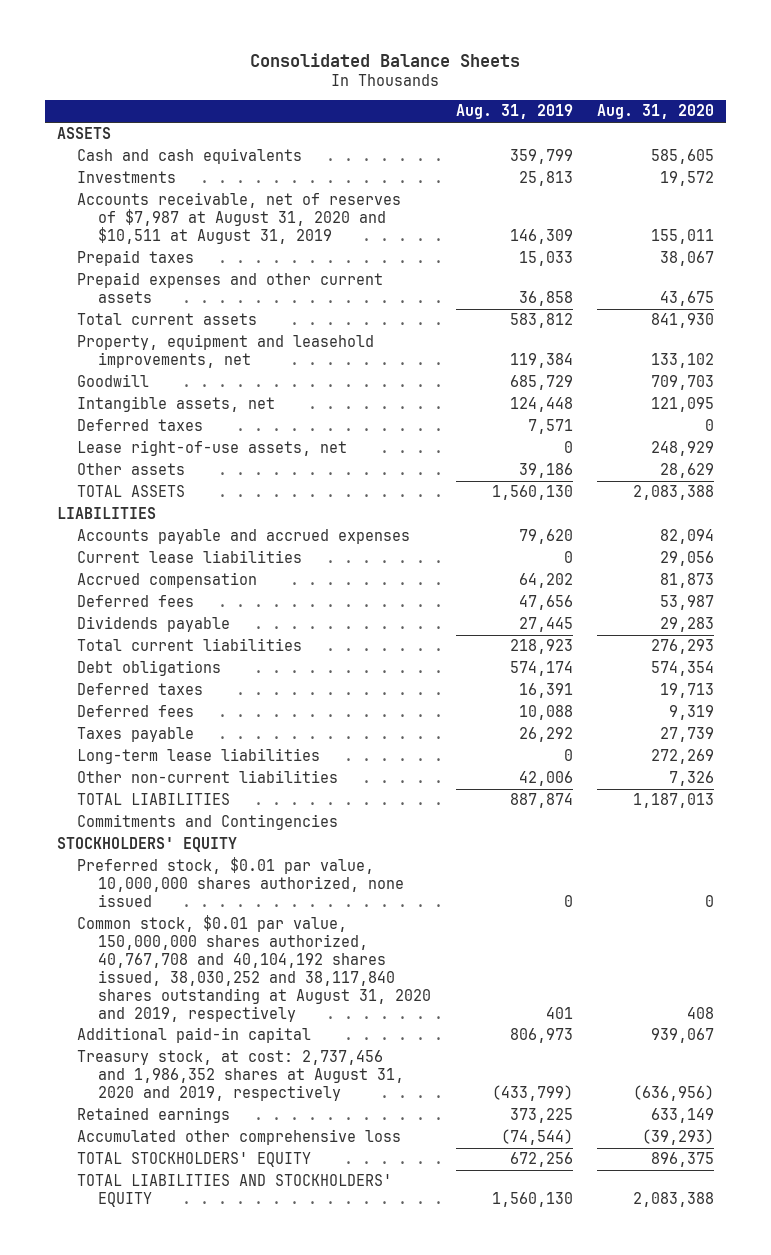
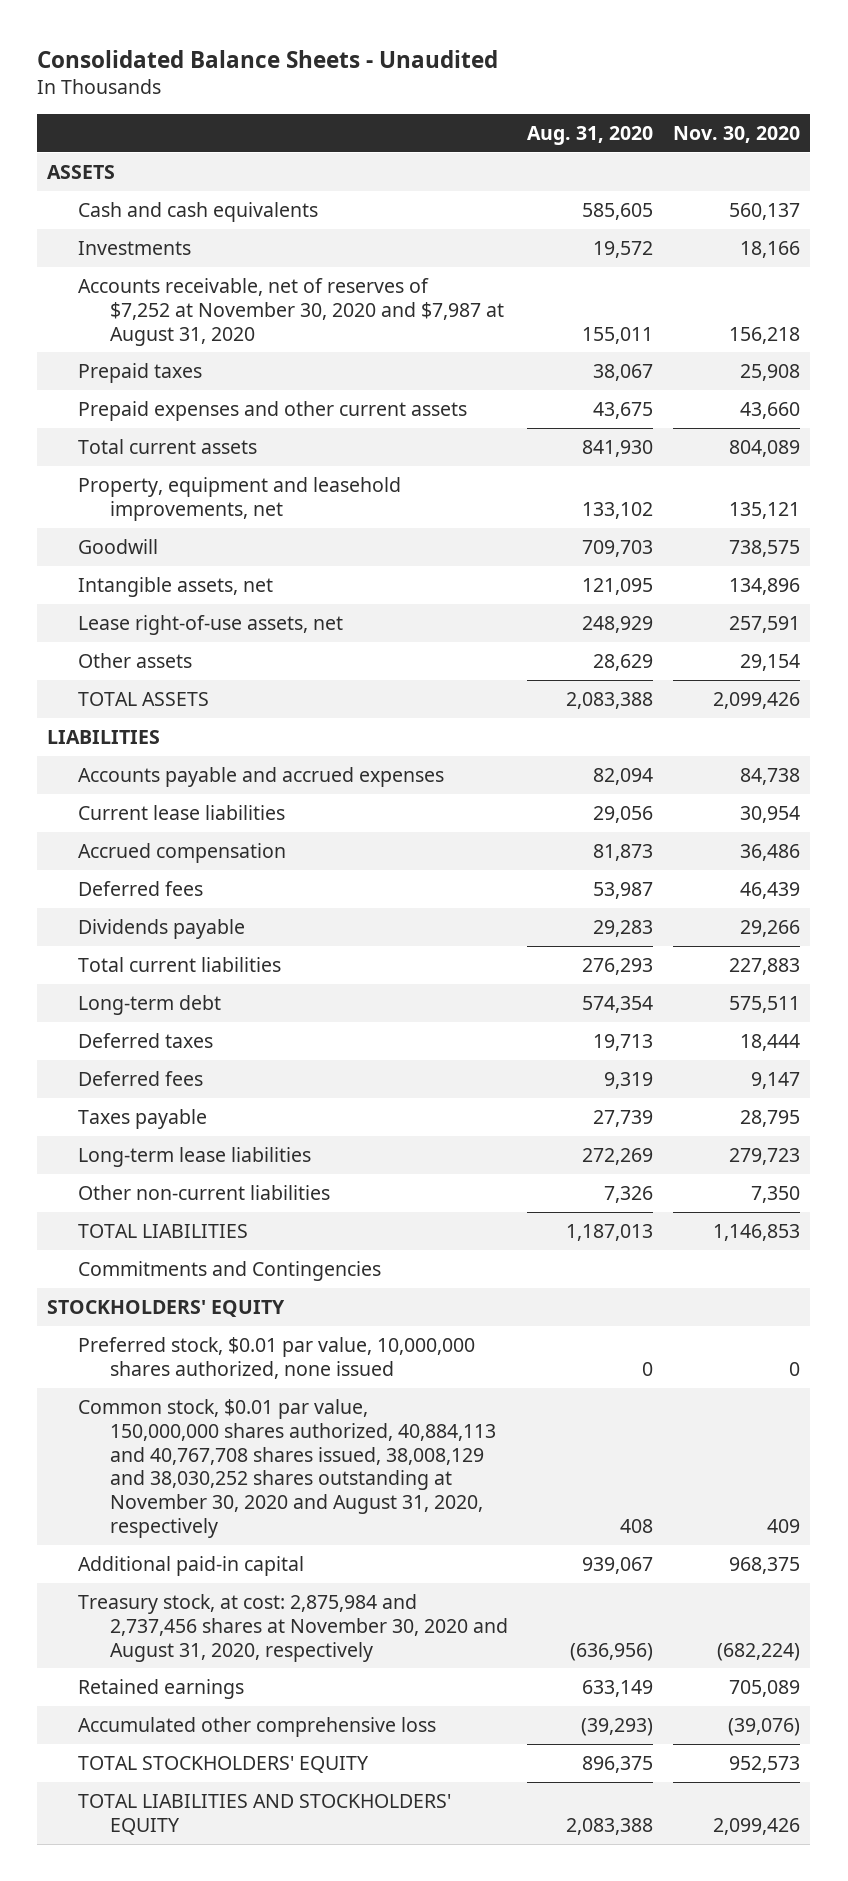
- Consolidated Balance Sheets
+ Consolidated Balance Sheets - Unaudited
- | Aug. 31, 2019 | Aug. 31, 2020
+ | Aug. 31, 2020 | Nov. 30, 2020
- Accounts receivable, net of reserves of $7,987 at August 31, 2020 and $10,511 at August 31, 2019 | 146,309 | 155,011
+ Accounts receivable, net of reserves of $7,252 at November 30, 2020 and $7,987 at August 31, 2020 | 155,011 | 156,218
- Deferred taxes | 7,571 | 0
- Debt obligations | 574,174 | 574,354
+ Long-term debt | 574,354 | 575,511
- Common stock, $0.01 par value, 150,000,000 shares authorized, 40,767,708 and 40,104,192 shares issued, 38,030,252 and 38,117,840 shares outstanding at August 31, 2020 and 2019, respectively | 401 | 408
+ Common stock, $0.01 par value, 150,000,000 shares authorized, 40,884,113 and 40,767,708 shares issued, 38,008,129 and 38,030,252 shares outstanding at November 30, 2020 and August 31, 2020, respectively | 408 | 409
- Treasury stock, at cost: 2,737,456 and 1,986,352 shares at August 31, 2020 and 2019, respectively | (433,799) | (636,956)
+ Treasury stock, at cost: 2,875,984 and 2,737,456 shares at November 30, 2020 and August 31, 2020, respectively | (636,956) | (682,224)

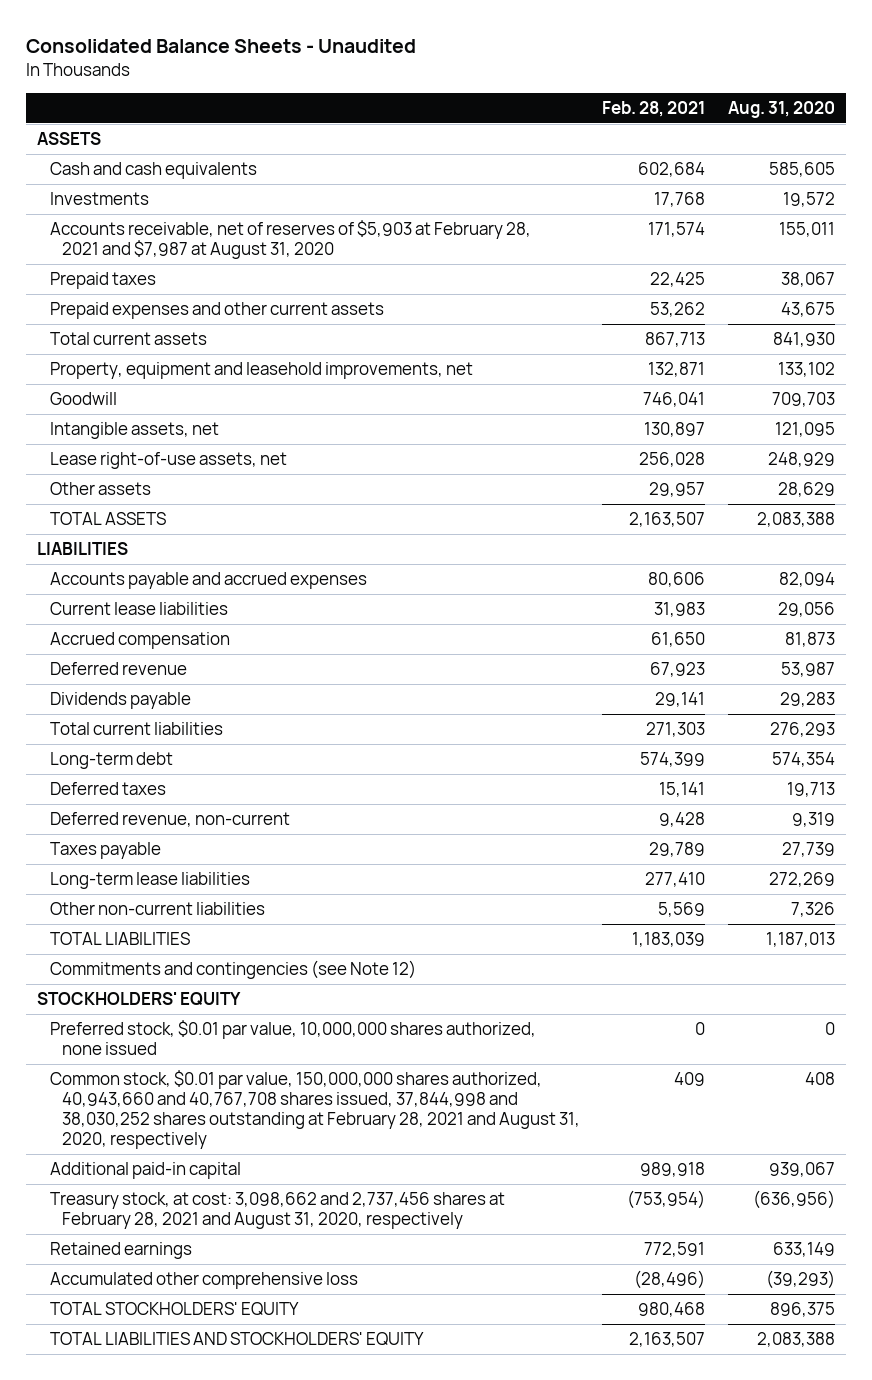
- | Aug. 31, 2020 | Nov. 30, 2020
+ | Feb. 28, 2021 | Aug. 31, 2020
- Accounts receivable, net of reserves of $7,252 at November 30, 2020 and $7,987 at August 31, 2020 | 155,011 | 156,218
+ Accounts receivable, net of reserves of $5,903 at February 28, 2021 and $7,987 at August 31, 2020 | 171,574 | 155,011
- Deferred fees | 53,987 | 46,439
+ Deferred revenue | 67,923 | 53,987
- Deferred fees | 9,319 | 9,147
+ Deferred revenue, non-current | 9,428 | 9,319
- Commitments and Contingencies
+ Commitments and contingencies (see Note 12)
- Common stock, $0.01 par value, 150,000,000 shares authorized, 40,884,113 and 40,767,708 shares issued, 38,008,129 and 38,030,252 shares outstanding at November 30, 2020 and August 31, 2020, respectively | 408 | 409
+ Common stock, $0.01 par value, 150,000,000 shares authorized, 40,943,660 and 40,767,708 shares issued, 37,844,998 and 38,030,252 shares outstanding at February 28, 2021 and August 31, 2020, respectively | 409 | 408
- Treasury stock, at cost: 2,875,984 and 2,737,456 shares at November 30, 2020 and August 31, 2020, respectively | (636,956) | (682,224)
+ Treasury stock, at cost: 3,098,662 and 2,737,456 shares at February 28, 2021 and August 31, 2020, respectively | (753,954) | (636,956)

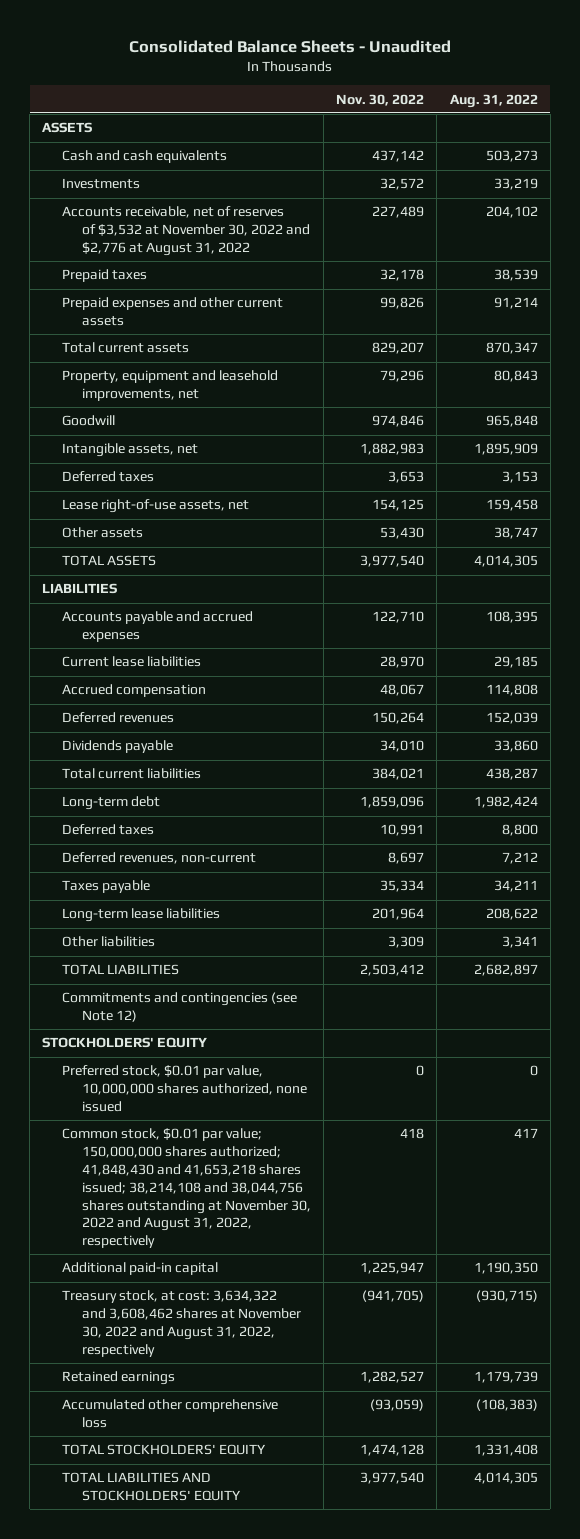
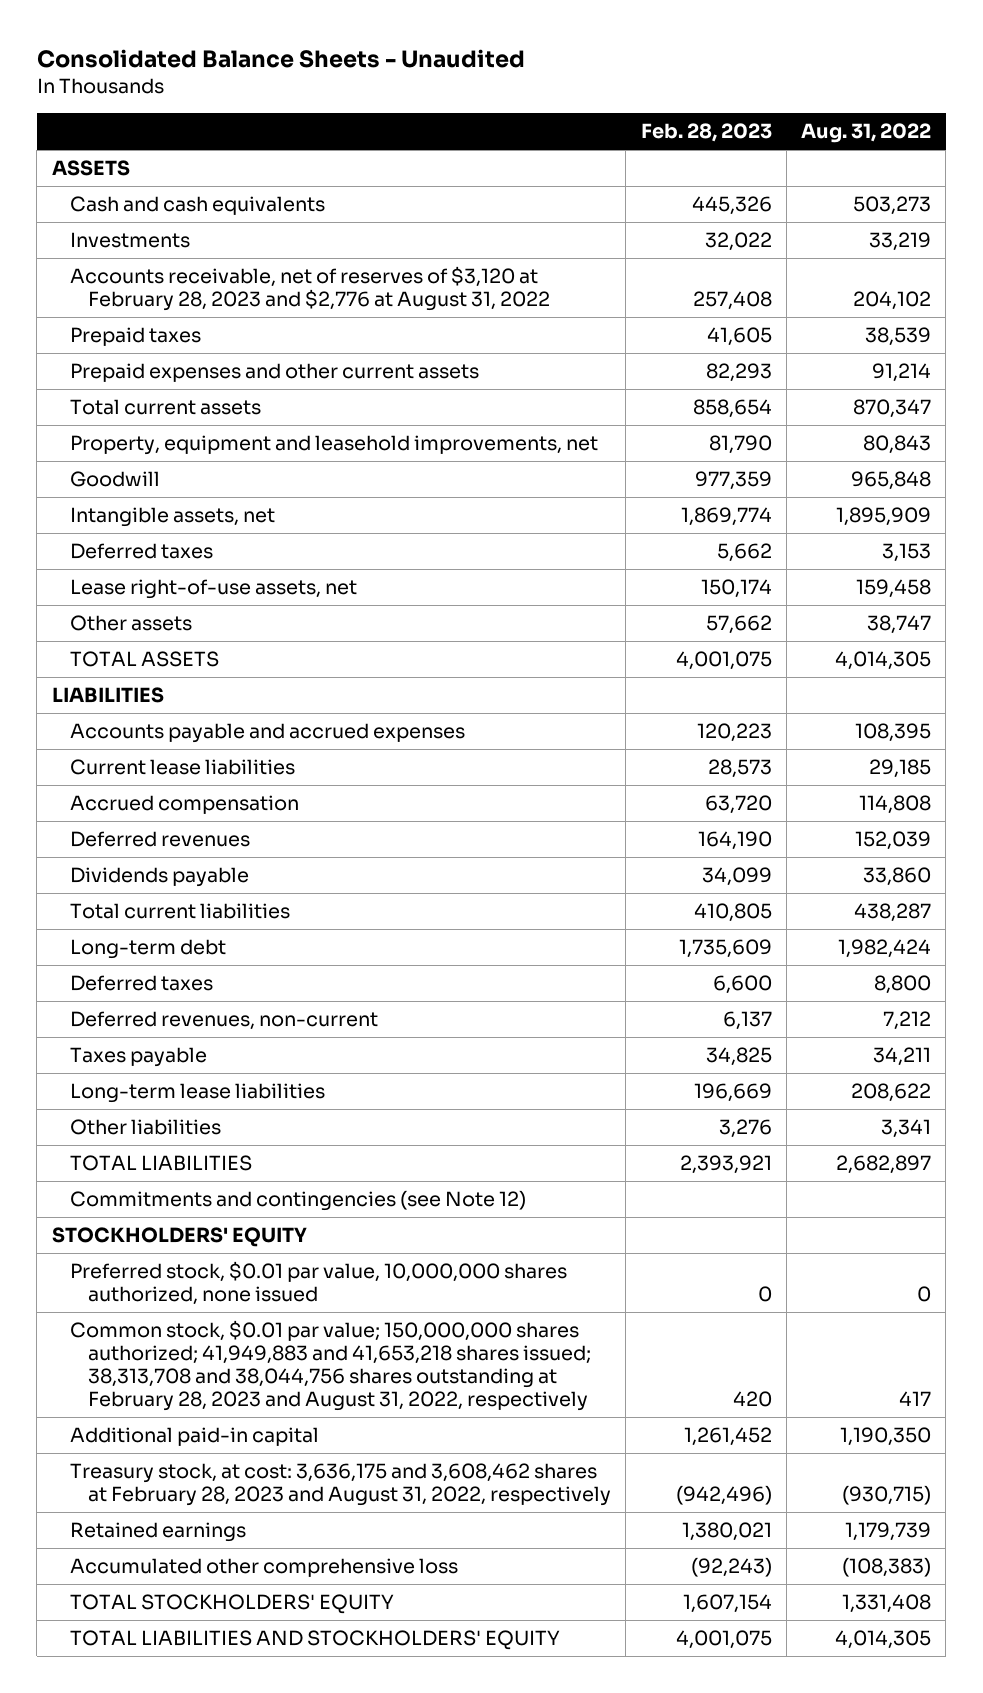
- | Nov. 30, 2022 | Aug. 31, 2022
+ | Feb. 28, 2023 | Aug. 31, 2022
- Accounts receivable, net of reserves of $3,532 at November 30, 2022 and $2,776 at August 31, 2022 | 227,489 | 204,102
+ Accounts receivable, net of reserves of $3,120 at February 28, 2023 and $2,776 at August 31, 2022 | 257,408 | 204,102
- Common stock, $0.01 par value; 150,000,000 shares authorized; 41,848,430 and 41,653,218 shares issued; 38,214,108 and 38,044,756 shares outstanding at November 30, 2022 and August 31, 2022, respectively | 418 | 417
+ Common stock, $0.01 par value; 150,000,000 shares authorized; 41,949,883 and 41,653,218 shares issued; 38,313,708 and 38,044,756 shares outstanding at February 28, 2023 and August 31, 2022, respectively | 420 | 417
- Treasury stock, at cost: 3,634,322 and 3,608,462 shares at November 30, 2022 and August 31, 2022, respectively | (941,705) | (930,715)
+ Treasury stock, at cost: 3,636,175 and 3,608,462 shares at February 28, 2023 and August 31, 2022, respectively | (942,496) | (930,715)

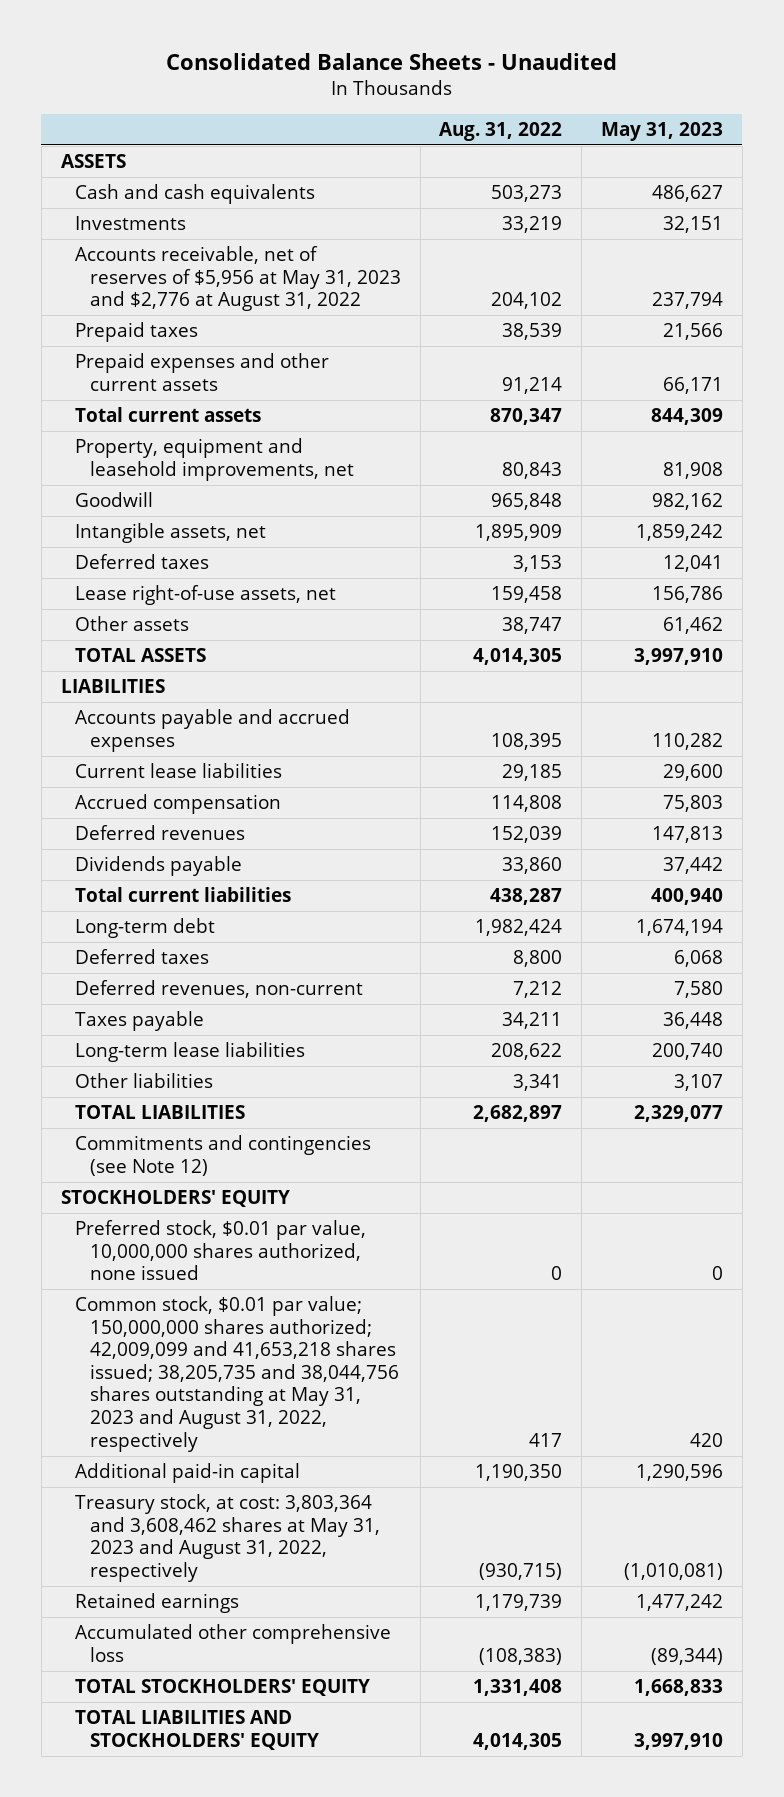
- | Feb. 28, 2023 | Aug. 31, 2022
+ | Aug. 31, 2022 | May 31, 2023
- Accounts receivable, net of reserves of $3,120 at February 28, 2023 and $2,776 at August 31, 2022 | 257,408 | 204,102
+ Accounts receivable, net of reserves of $5,956 at May 31, 2023 and $2,776 at August 31, 2022 | 204,102 | 237,794
- Common stock, $0.01 par value; 150,000,000 shares authorized; 41,949,883 and 41,653,218 shares issued; 38,313,708 and 38,044,756 shares outstanding at February 28, 2023 and August 31, 2022, respectively | 420 | 417
+ Common stock, $0.01 par value; 150,000,000 shares authorized; 42,009,099 and 41,653,218 shares issued; 38,205,735 and 38,044,756 shares outstanding at May 31, 2023 and August 31, 2022, respectively | 417 | 420
- Treasury stock, at cost: 3,636,175 and 3,608,462 shares at February 28, 2023 and August 31, 2022, respectively | (942,496) | (930,715)
+ Treasury stock, at cost: 3,803,364 and 3,608,462 shares at May 31, 2023 and August 31, 2022, respectively | (930,715) | (1,010,081)

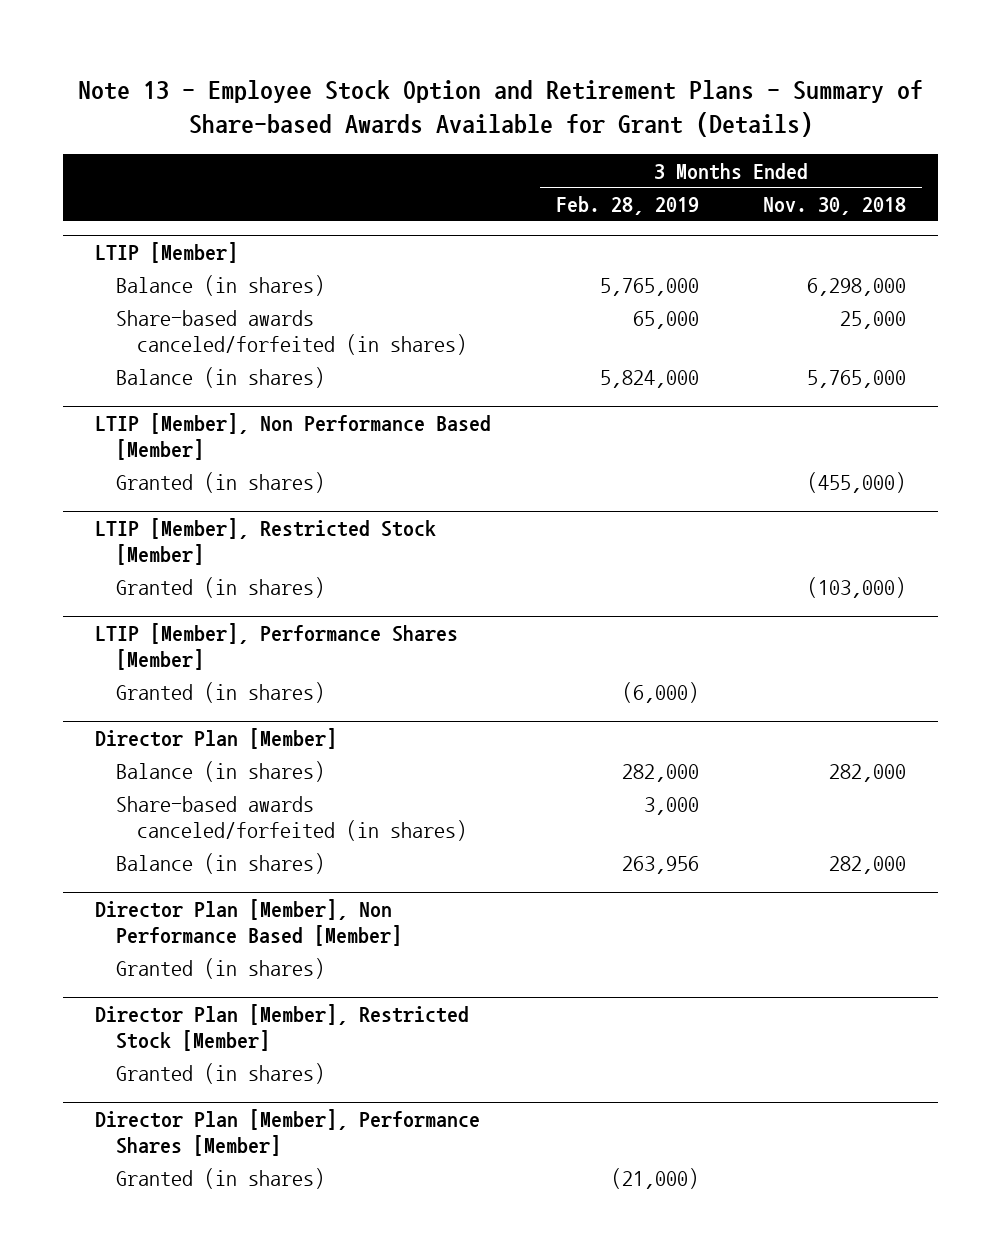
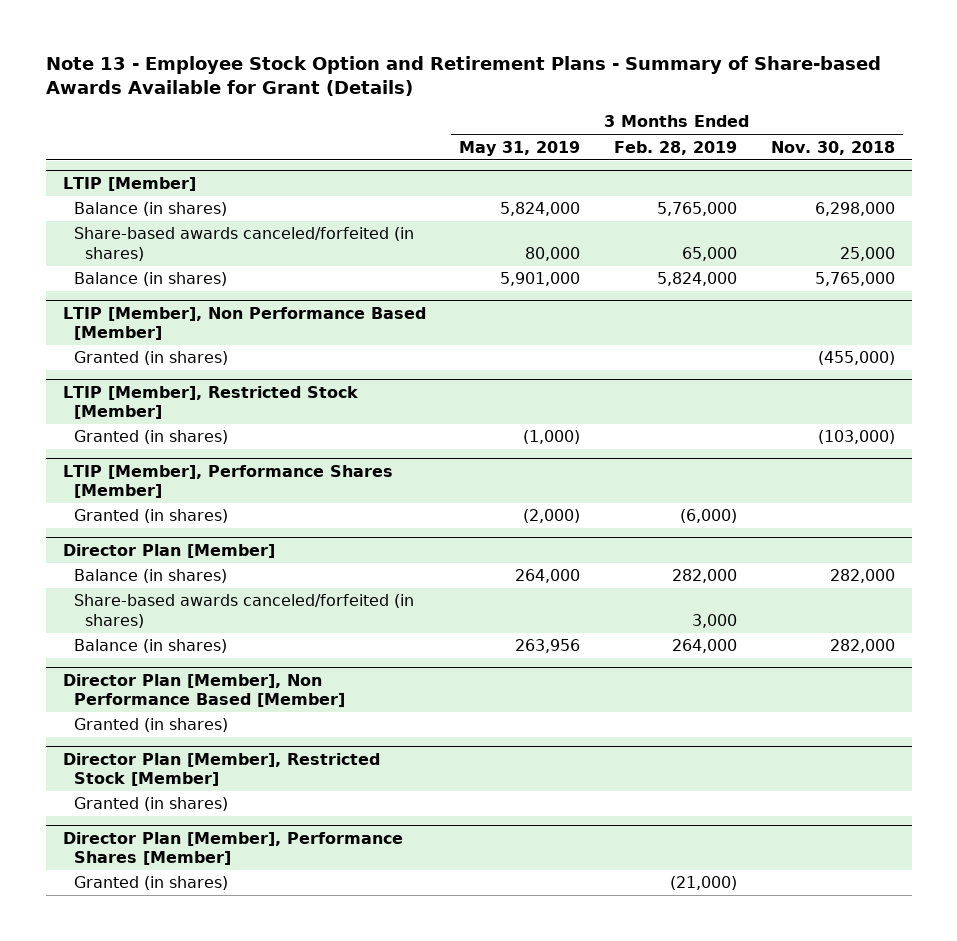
- | 3 Months Ended Feb. 28, 2019 | 3 Months Ended Nov. 30, 2018
+ | 3 Months Ended May 31, 2019 | 3 Months Ended Feb. 28, 2019 | 3 Months Ended Nov. 30, 2018
@ Director Plan [Member]
- Balance (in shares) | 263,956 | 282,000
+ Balance (in shares) | 263,956 | 264,000 | 282,000

